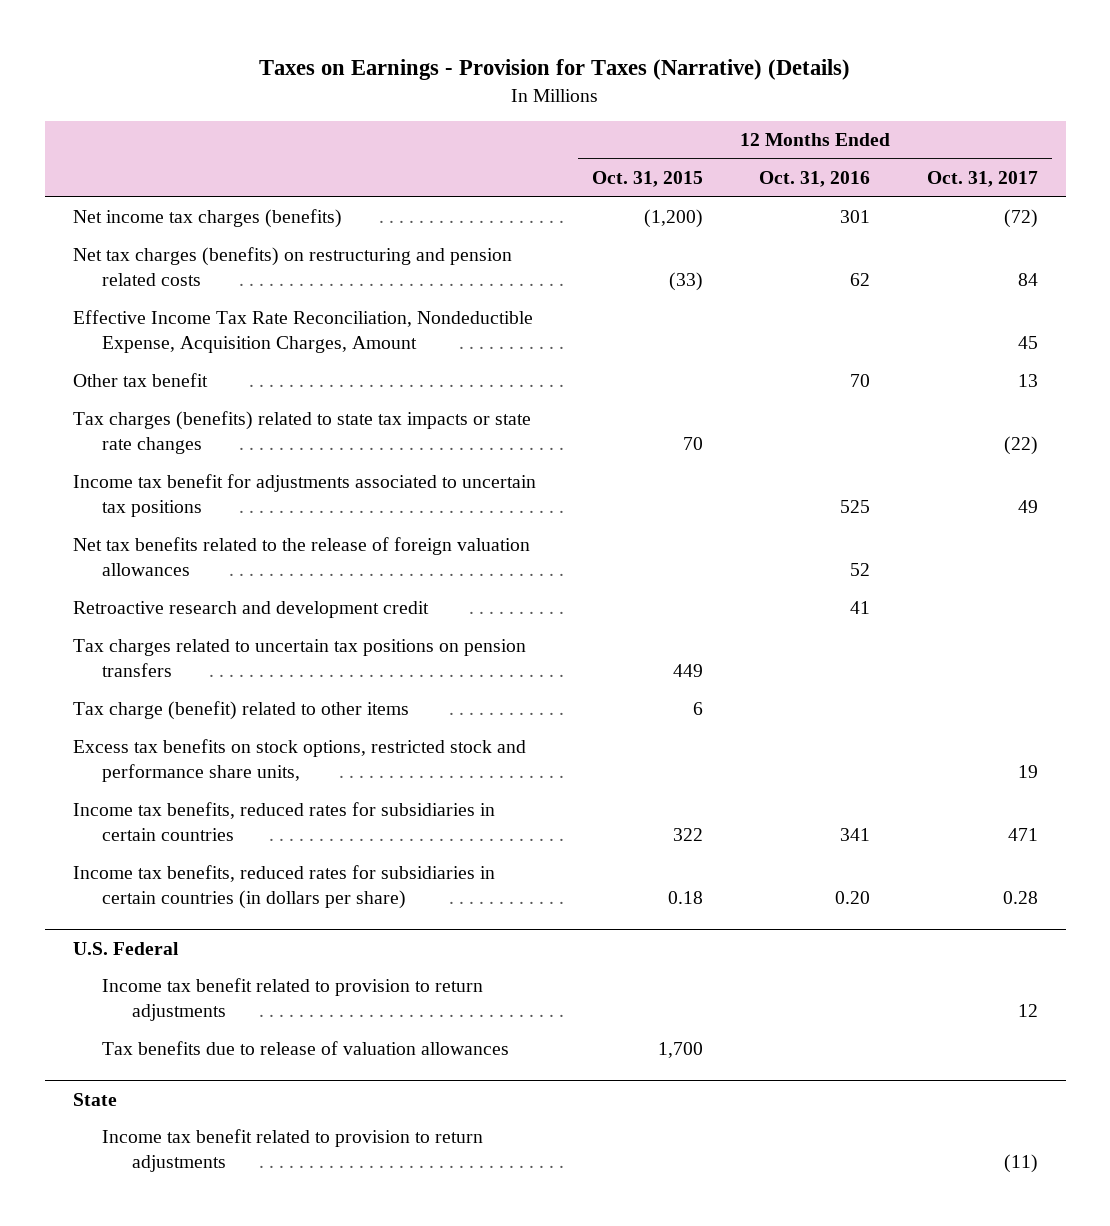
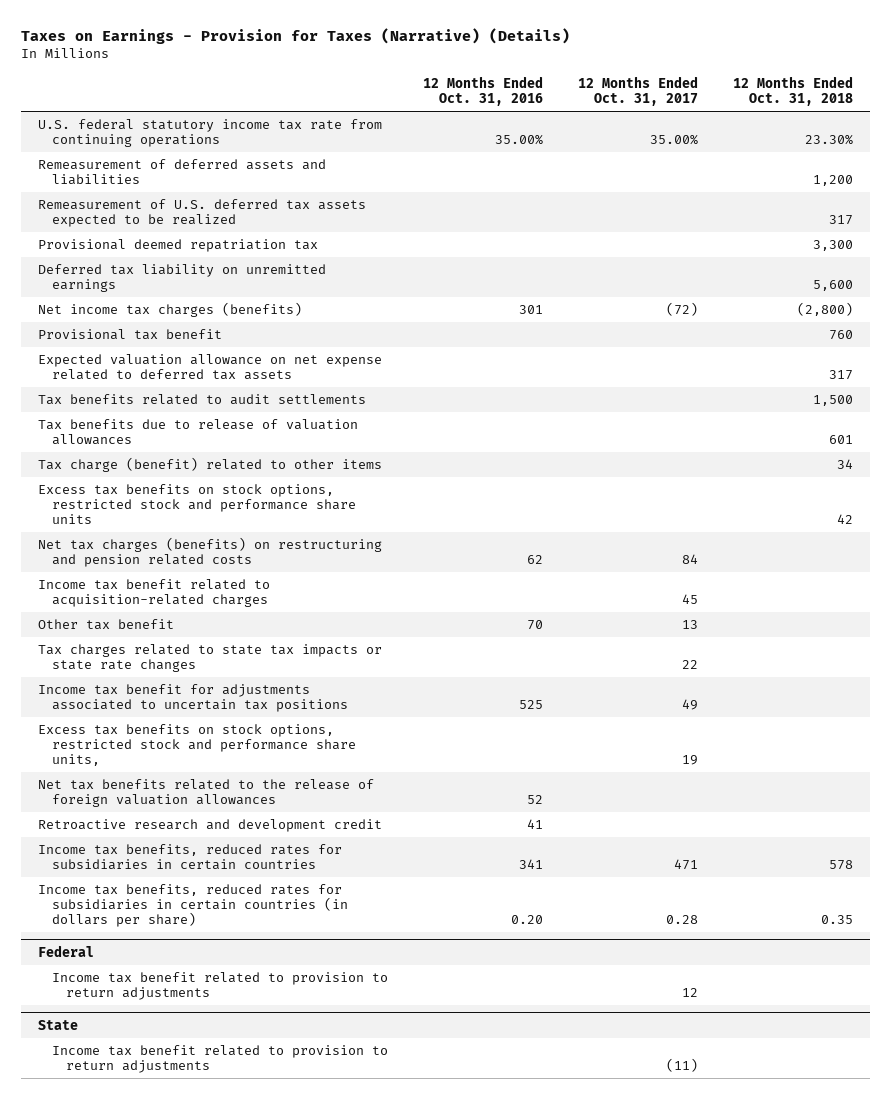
- | 12 Months Ended Oct. 31, 2015 | 12 Months Ended Oct. 31, 2016 | 12 Months Ended Oct. 31, 2017
+ | 12 Months Ended Oct. 31, 2016 | 12 Months Ended Oct. 31, 2017 | 12 Months Ended Oct. 31, 2018
+ U.S. federal statutory income tax rate from continuing operations | 35.00% | 35.00% | 23.30%
+ Remeasurement of deferred assets and liabilities | | | 1,200
+ Remeasurement of U.S. deferred tax assets expected to be realized | | | 317
+ Provisional deemed repatriation tax | | | 3,300
+ Deferred tax liability on unremitted earnings | | | 5,600
+ Provisional tax benefit | | | 760
+ Expected valuation allowance on net expense related to deferred tax assets | | | 317
+ Tax benefits related to audit settlements | | | 1,500
+ Tax benefits due to release of valuation allowances | | | 601
moved up: Tax charge (benefit) related to other items | | | 34
+ Excess tax benefits on stock options, restricted stock and performance share units | | | 42
- Effective Income Tax Rate Reconciliation, Nondeductible Expense, Acquisition Charges, Amount | | | 45
+ Income tax benefit related to acquisition-related charges | | 45 |
- Tax charges (benefits) related to state tax impacts or state rate changes | 70 | | (22)
+ Tax charges related to state tax impacts or state rate changes | | 22 |
moved up: Excess tax benefits on stock options, restricted stock and performance share units, | | 19 |
- Tax charges related to uncertain tax positions on pension transfers | 449 | |
- U.S. Federal
+ Federal
- Tax benefits due to release of valuation allowances | 1,700 | |

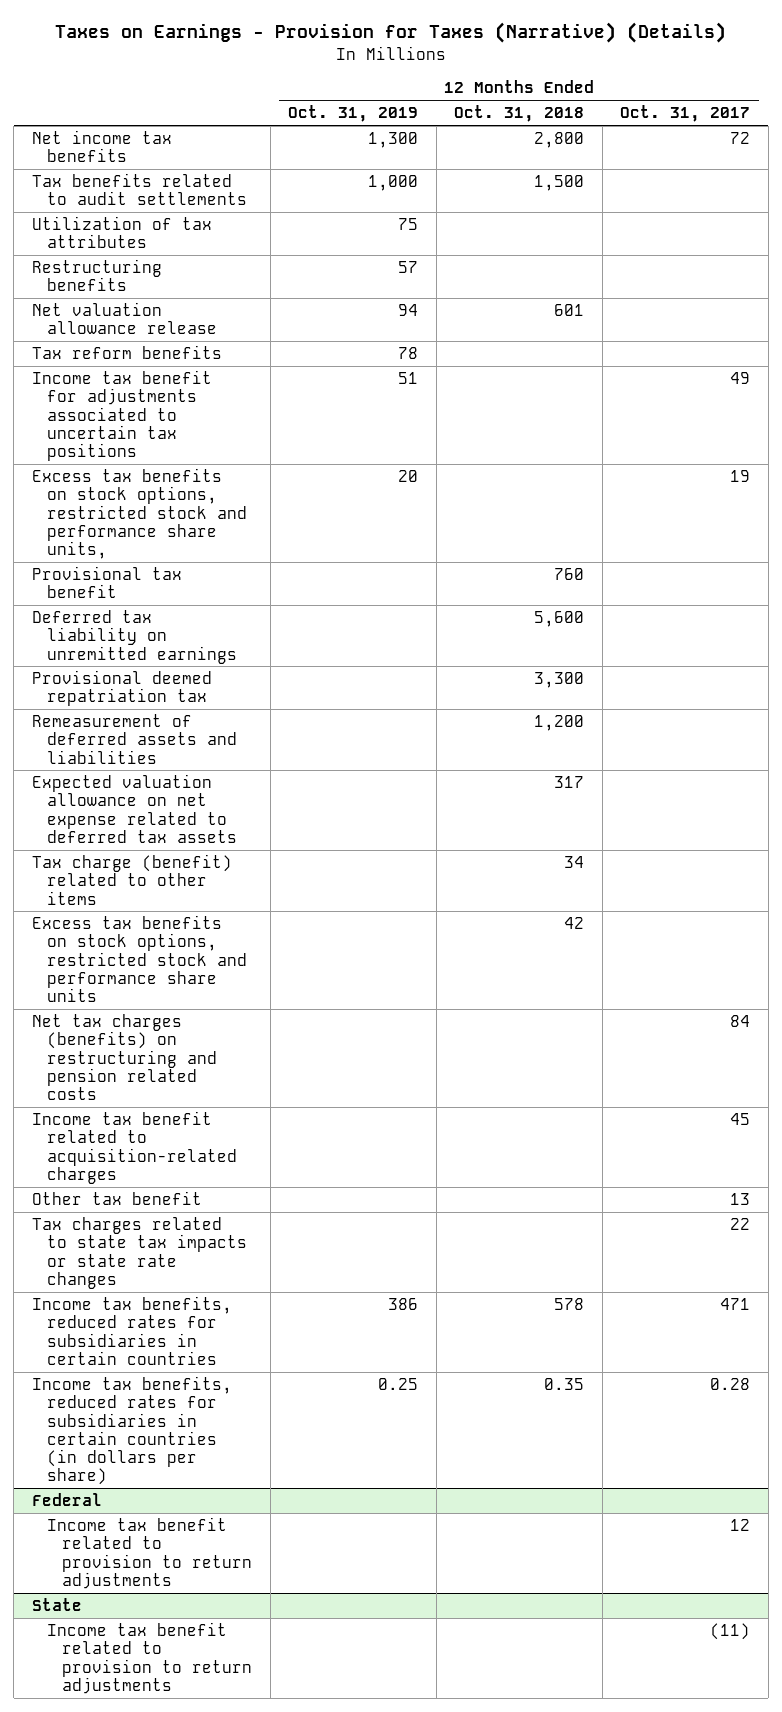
- | 12 Months Ended Oct. 31, 2016 | 12 Months Ended Oct. 31, 2017 | 12 Months Ended Oct. 31, 2018
+ | 12 Months Ended Oct. 31, 2019 | 12 Months Ended Oct. 31, 2018 | 12 Months Ended Oct. 31, 2017
- U.S. federal statutory income tax rate from continuing operations | 35.00% | 35.00% | 23.30%
- Remeasurement of U.S. deferred tax assets expected to be realized | | | 317
- Net income tax charges (benefits) | 301 | (72) | (2,800)
+ Net income tax benefits | 1,300 | 2,800 | 72
moved up: Tax benefits related to audit settlements | 1,000 | 1,500 |
+ Utilization of tax attributes | 75 | |
+ Restructuring benefits | 57 | |
+ Net valuation allowance release | 94 | 601 |
+ Tax reform benefits | 78 | |
moved up: Income tax benefit for adjustments associated to uncertain tax positions | 51 | | 49
moved up: Excess tax benefits on stock options, restricted stock and performance share units, | 20 | | 19
moved down: Deferred tax liability on unremitted earnings | | 5,600 |
moved down: Provisional deemed repatriation tax | | 3,300 |
moved down: Remeasurement of deferred assets and liabilities | | 1,200 |
- Tax benefits due to release of valuation allowances | | | 601
- Net tax benefits related to the release of foreign valuation allowances | 52 | |
- Retroactive research and development credit | 41 | |

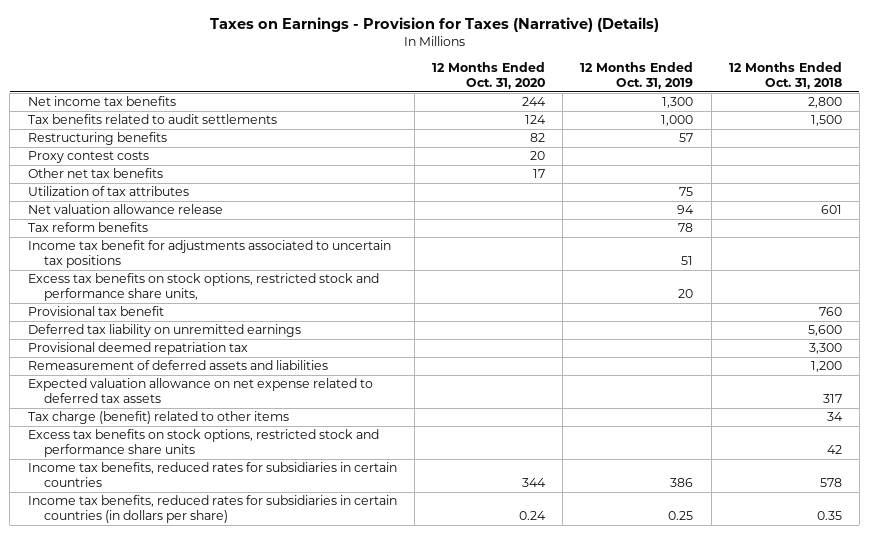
- | 12 Months Ended Oct. 31, 2019 | 12 Months Ended Oct. 31, 2018 | 12 Months Ended Oct. 31, 2017
+ | 12 Months Ended Oct. 31, 2020 | 12 Months Ended Oct. 31, 2019 | 12 Months Ended Oct. 31, 2018
+ Proxy contest costs | 20 | |
+ Other net tax benefits | 17 | |
moved down: Utilization of tax attributes | | 75 |
- Net tax charges (benefits) on restructuring and pension related costs | | | 84
- Income tax benefit related to acquisition-related charges | | | 45
- Other tax benefit | | | 13
- Tax charges related to state tax impacts or state rate changes | | | 22
- Federal
- Income tax benefit related to provision to return adjustments | | | 12
- State
- Income tax benefit related to provision to return adjustments | | | (11)

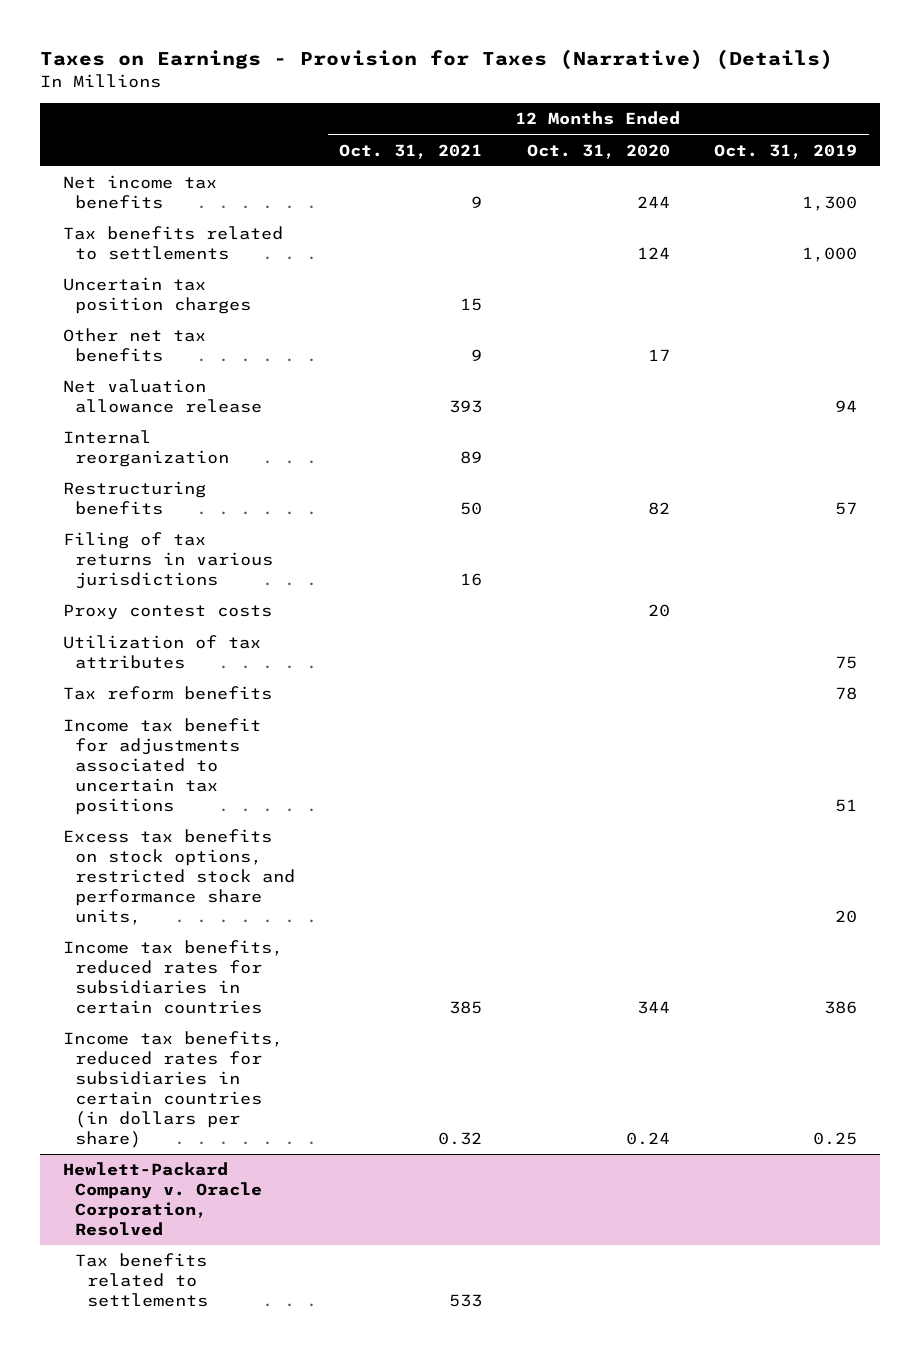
- | 12 Months Ended Oct. 31, 2020 | 12 Months Ended Oct. 31, 2019 | 12 Months Ended Oct. 31, 2018
+ | 12 Months Ended Oct. 31, 2021 | 12 Months Ended Oct. 31, 2020 | 12 Months Ended Oct. 31, 2019
- Tax benefits related to audit settlements | 124 | 1,000 | 1,500
+ Tax benefits related to settlements | | 124 | 1,000
+ Uncertain tax position charges | 15 | |
moved up: Other net tax benefits | 9 | 17 |
moved up: Net valuation allowance release | 393 | | 94
+ Internal reorganization | 89 | |
+ Filing of tax returns in various jurisdictions | 16 | |
- Provisional tax benefit | | | 760
- Deferred tax liability on unremitted earnings | | | 5,600
- Provisional deemed repatriation tax | | | 3,300
- Remeasurement of deferred assets and liabilities | | | 1,200
- Expected valuation allowance on net expense related to deferred tax assets | | | 317
- Tax charge (benefit) related to other items | | | 34
- Excess tax benefits on stock options, restricted stock and performance share units | | | 42
+ Hewlett-Packard Company v. Oracle Corporation, Resolved
+ Tax benefits related to settlements | 533 | |

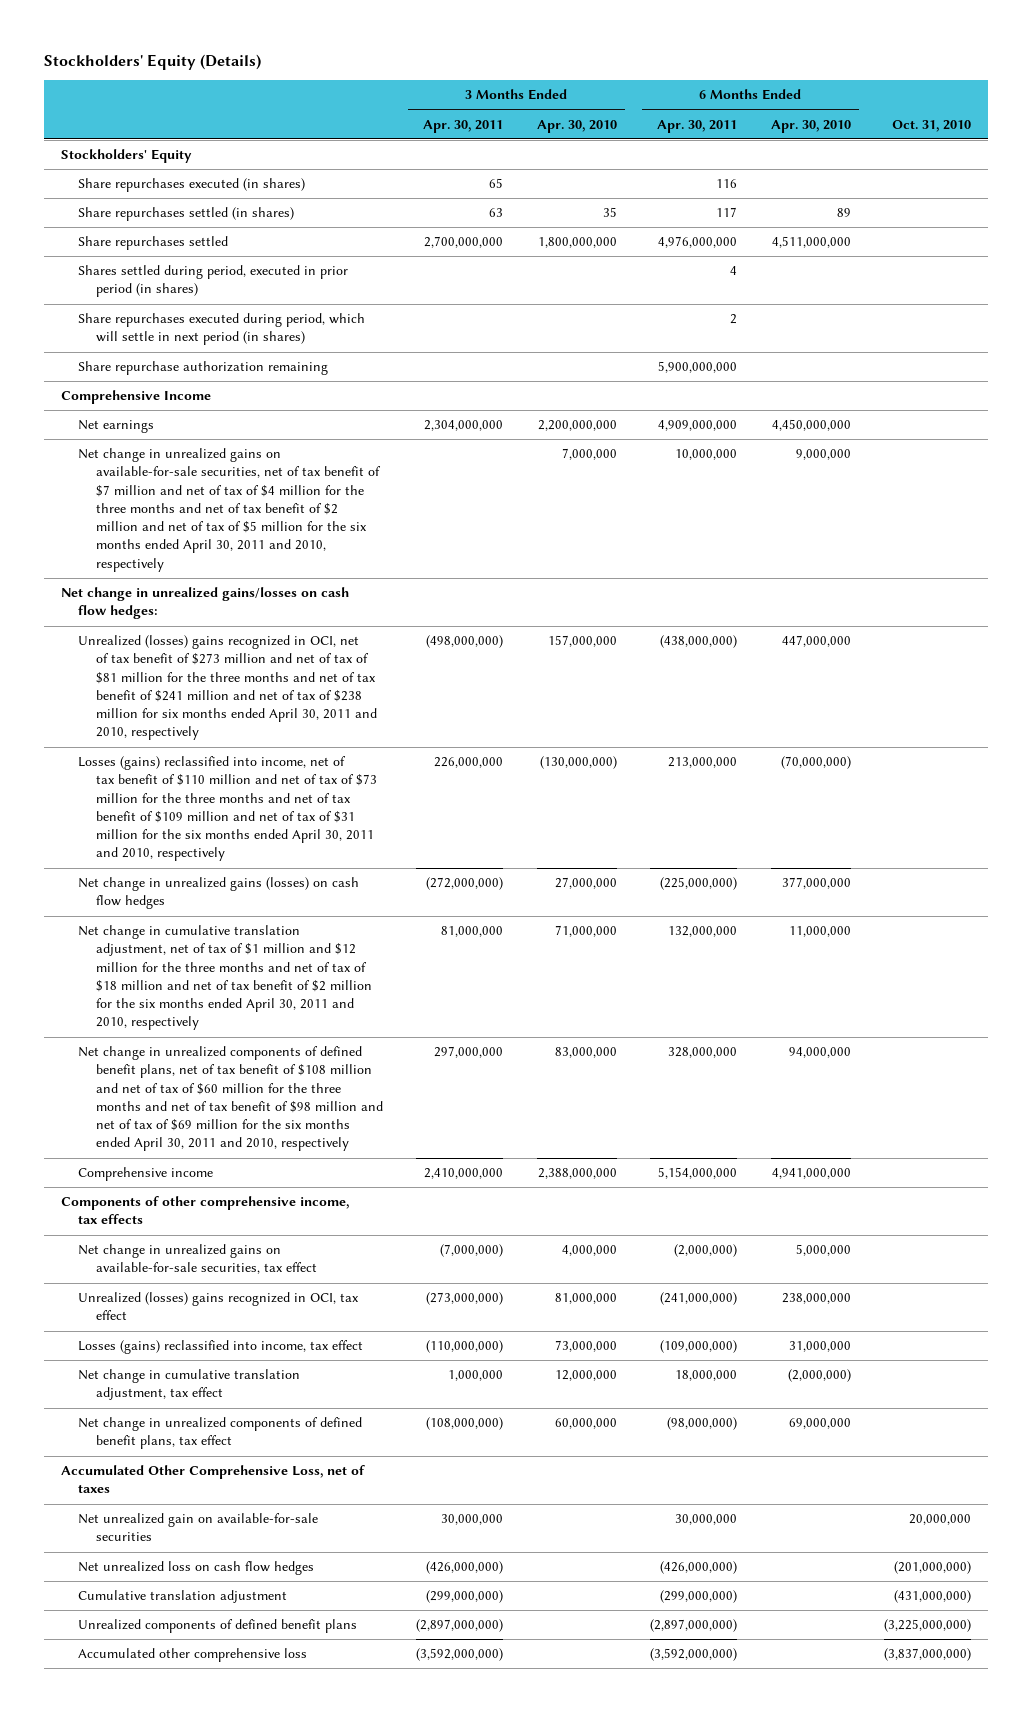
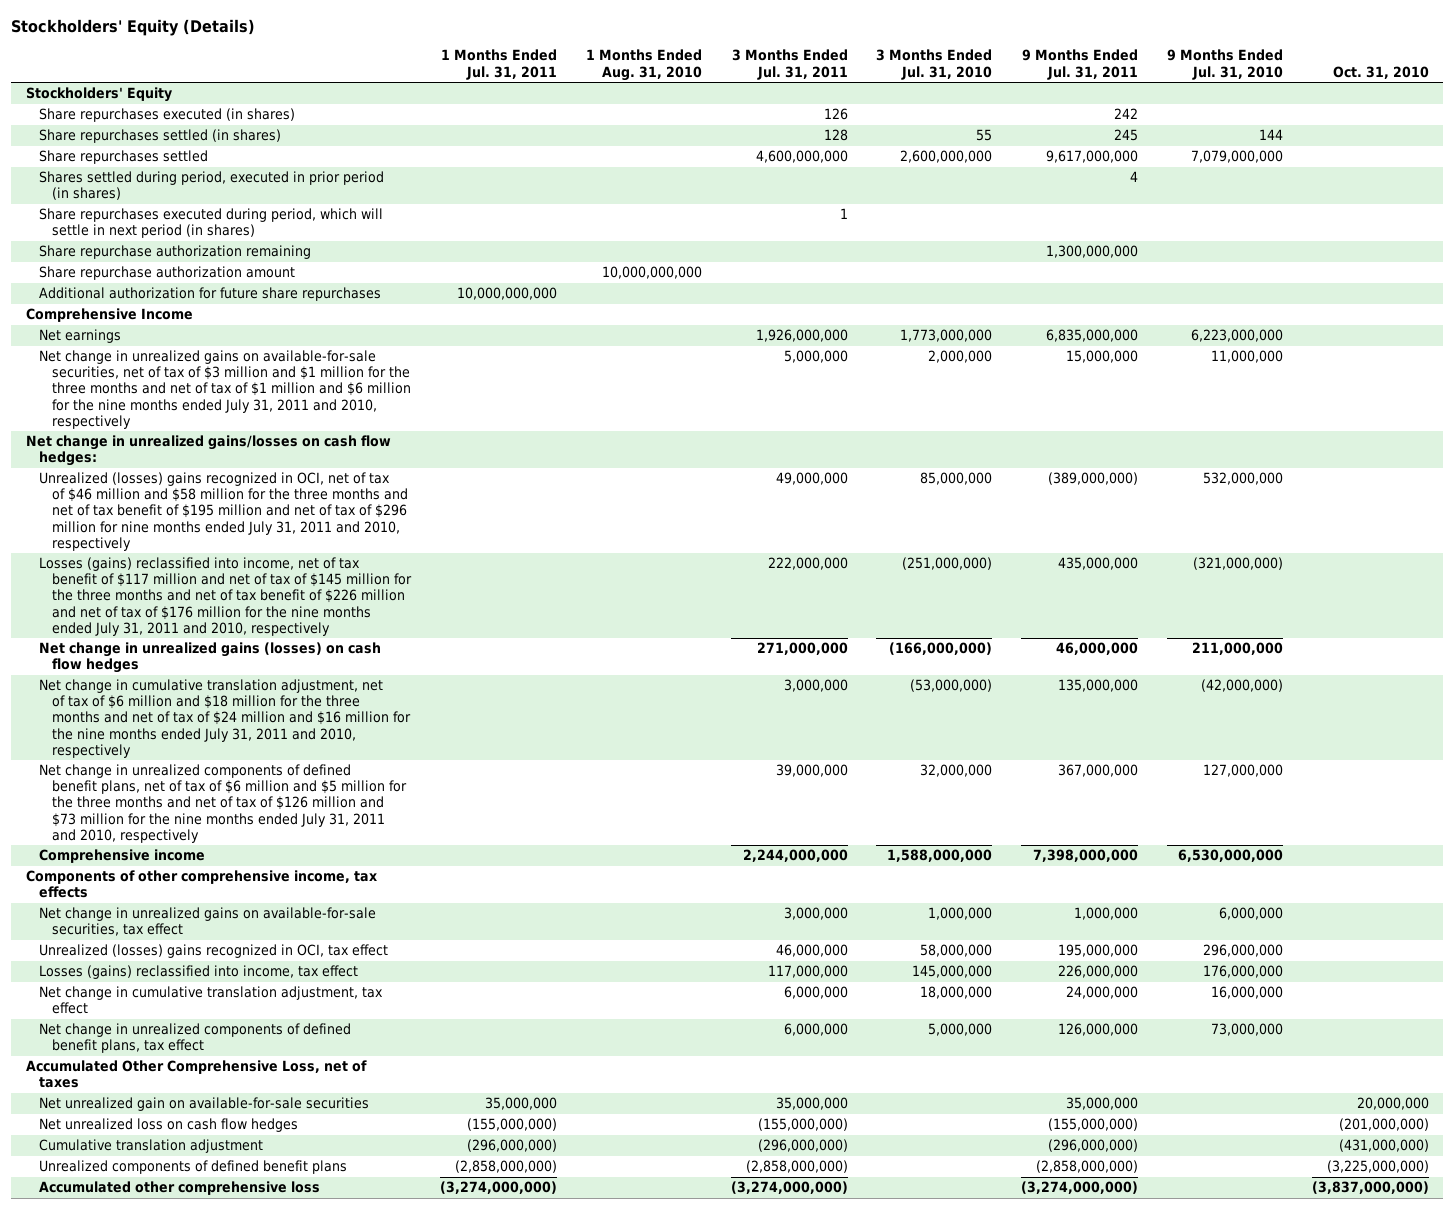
- | 3 Months Ended Apr. 30, 2011 | 3 Months Ended Apr. 30, 2010 | 6 Months Ended Apr. 30, 2011 | 6 Months Ended Apr. 30, 2010 | Oct. 31, 2010
+ | 1 Months Ended Jul. 31, 2011 | 1 Months Ended Aug. 31, 2010 | 3 Months Ended Jul. 31, 2011 | 3 Months Ended Jul. 31, 2010 | 9 Months Ended Jul. 31, 2011 | 9 Months Ended Jul. 31, 2010 | Oct. 31, 2010
+ Share repurchase authorization amount | | 10,000,000,000 | | | | |
+ Additional authorization for future share repurchases | 10,000,000,000 | | | | | |
- Net change in unrealized gains on available-for-sale securities, net of tax benefit of $7 million and net of tax of $4 million for the three months and net of tax benefit of $2 million and net of tax of $5 million for the six months ended April 30, 2011 and 2010, respectively | | 7,000,000 | 10,000,000 | 9,000,000 |
+ Net change in unrealized gains on available-for-sale securities, net of tax of $3 million and $1 million for the three months and net of tax of $1 million and $6 million for the nine months ended July 31, 2011 and 2010, respectively | | | 5,000,000 | 2,000,000 | 15,000,000 | 11,000,000 |
- Unrealized (losses) gains recognized in OCI, net of tax benefit of $273 million and net of tax of $81 million for the three months and net of tax benefit of $241 million and net of tax of $238 million for six months ended April 30, 2011 and 2010, respectively | (498,000,000) | 157,000,000 | (438,000,000) | 447,000,000 |
- Losses (gains) reclassified into income, net of tax benefit of $110 million and net of tax of $73 million for the three months and net of tax benefit of $109 million and net of tax of $31 million for the six months ended April 30, 2011 and 2010, respectively | 226,000,000 | (130,000,000) | 213,000,000 | (70,000,000) |
+ Unrealized (losses) gains recognized in OCI, net of tax of $46 million and $58 million for the three months and net of tax benefit of $195 million and net of tax of $296 million for nine months ended July 31, 2011 and 2010, respectively | | | 49,000,000 | 85,000,000 | (389,000,000) | 532,000,000 |
+ Losses (gains) reclassified into income, net of tax benefit of $117 million and net of tax of $145 million for the three months and net of tax benefit of $226 million and net of tax of $176 million for the nine months ended July 31, 2011 and 2010, respectively | | | 222,000,000 | (251,000,000) | 435,000,000 | (321,000,000) |
- Net change in cumulative translation adjustment, net of tax of $1 million and $12 million for the three months and net of tax of $18 million and net of tax benefit of $2 million for the six months ended April 30, 2011 and 2010, respectively | 81,000,000 | 71,000,000 | 132,000,000 | 11,000,000 |
- Net change in unrealized components of defined benefit plans, net of tax benefit of $108 million and net of tax of $60 million for the three months and net of tax benefit of $98 million and net of tax of $69 million for the six months ended April 30, 2011 and 2010, respectively | 297,000,000 | 83,000,000 | 328,000,000 | 94,000,000 |
+ Net change in cumulative translation adjustment, net of tax of $6 million and $18 million for the three months and net of tax of $24 million and $16 million for the nine months ended July 31, 2011 and 2010, respectively | | | 3,000,000 | (53,000,000) | 135,000,000 | (42,000,000) |
+ Net change in unrealized components of defined benefit plans, net of tax of $6 million and $5 million for the three months and net of tax of $126 million and $73 million for the nine months ended July 31, 2011 and 2010, respectively | | | 39,000,000 | 32,000,000 | 367,000,000 | 127,000,000 |

